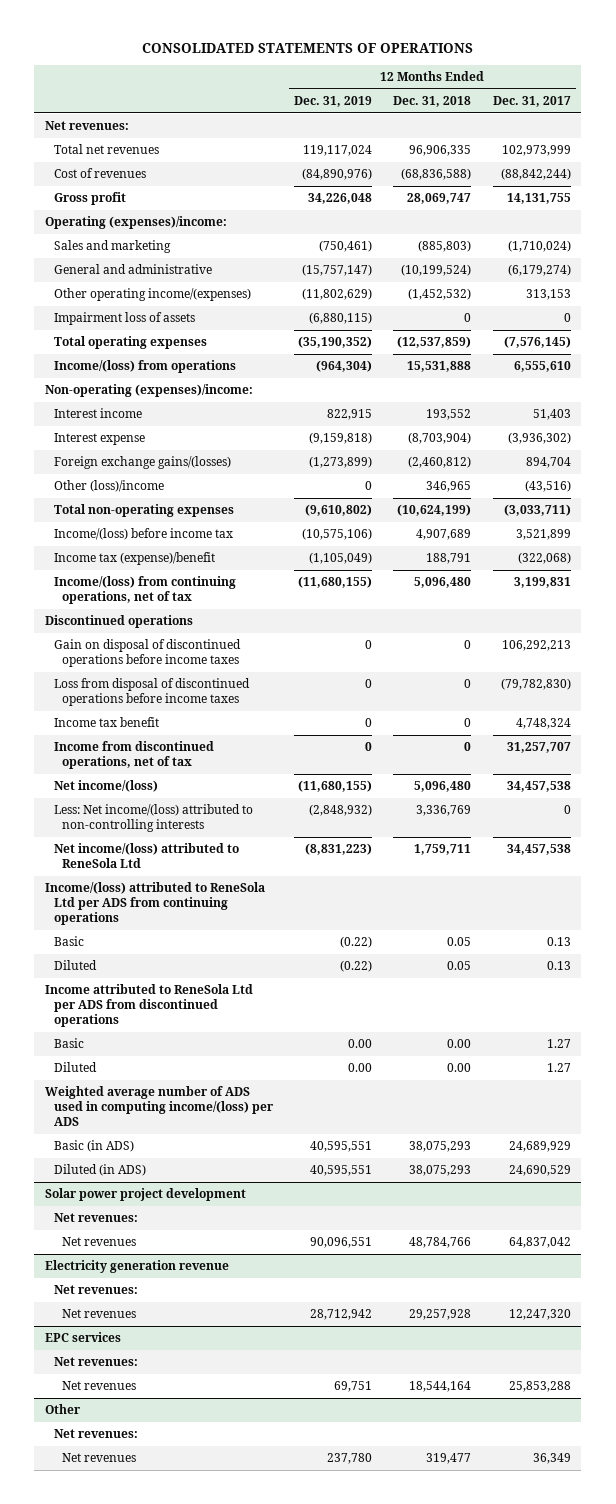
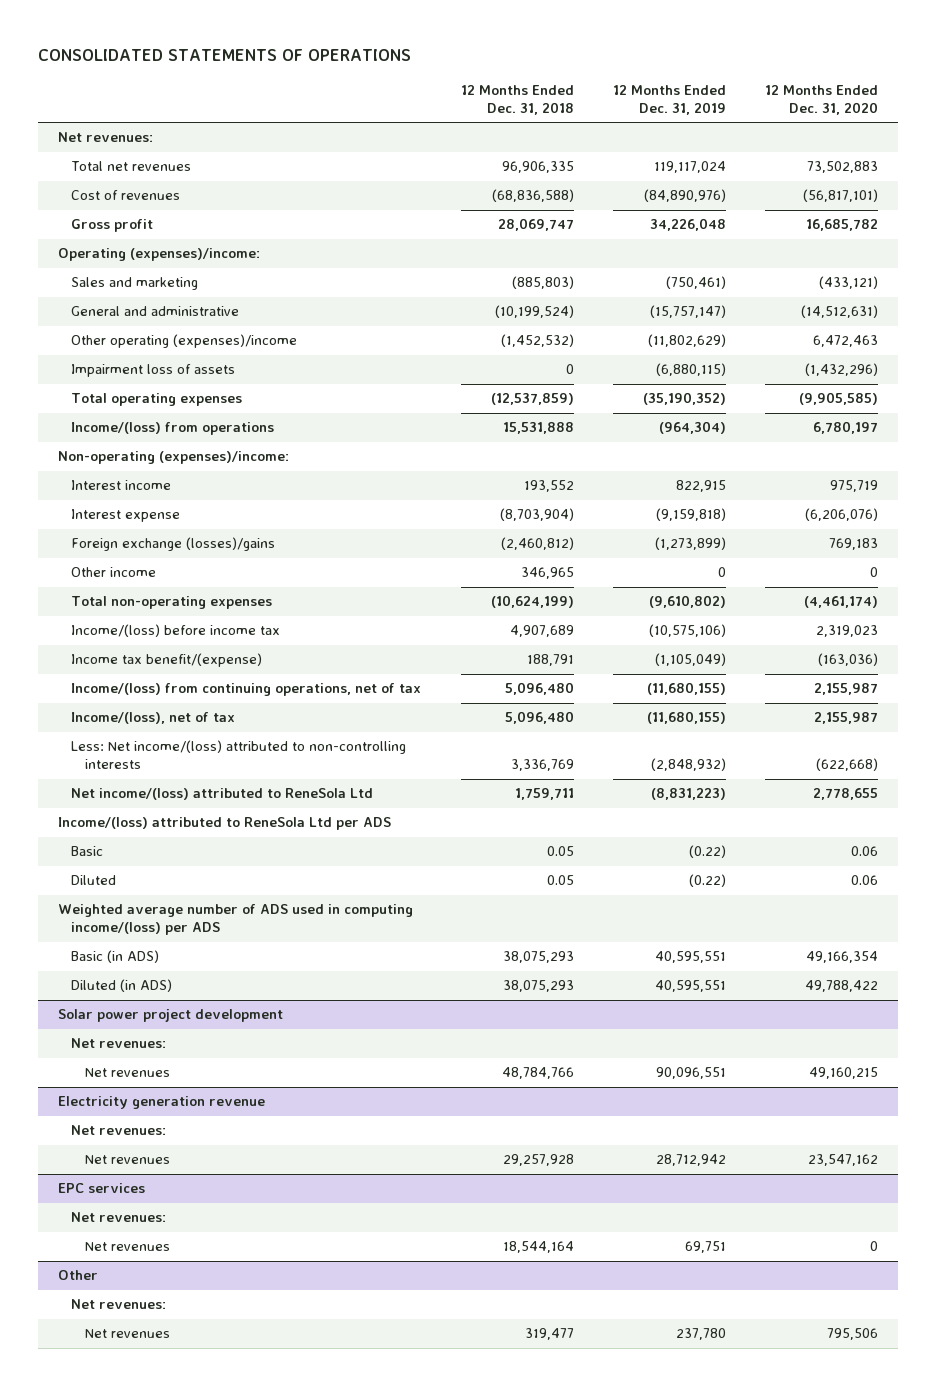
- | 12 Months Ended Dec. 31, 2019 | 12 Months Ended Dec. 31, 2018 | 12 Months Ended Dec. 31, 2017
+ | 12 Months Ended Dec. 31, 2018 | 12 Months Ended Dec. 31, 2019 | 12 Months Ended Dec. 31, 2020
- Other operating income/(expenses) | (11,802,629) | (1,452,532) | 313,153
+ Other operating (expenses)/income | (1,452,532) | (11,802,629) | 6,472,463
- Foreign exchange gains/(losses) | (1,273,899) | (2,460,812) | 894,704
- Other (loss)/income | 0 | 346,965 | (43,516)
+ Foreign exchange (losses)/gains | (2,460,812) | (1,273,899) | 769,183
+ Other income | 346,965 | 0 | 0
- Income tax (expense)/benefit | (1,105,049) | 188,791 | (322,068)
+ Income tax benefit/(expense) | 188,791 | (1,105,049) | (163,036)
- Discontinued operations
- Gain on disposal of discontinued operations before income taxes | 0 | 0 | 106,292,213
- Loss from disposal of discontinued operations before income taxes | 0 | 0 | (79,782,830)
- Income tax benefit | 0 | 0 | 4,748,324
- Income from discontinued operations, net of tax | 0 | 0 | 31,257,707
- Net income/(loss) | (11,680,155) | 5,096,480 | 34,457,538
+ Income/(loss), net of tax | 5,096,480 | (11,680,155) | 2,155,987
- Income/(loss) attributed to ReneSola Ltd per ADS from continuing operations
+ Income/(loss) attributed to ReneSola Ltd per ADS
- Income attributed to ReneSola Ltd per ADS from discontinued operations
- Basic | 0.00 | 0.00 | 1.27
- Diluted | 0.00 | 0.00 | 1.27

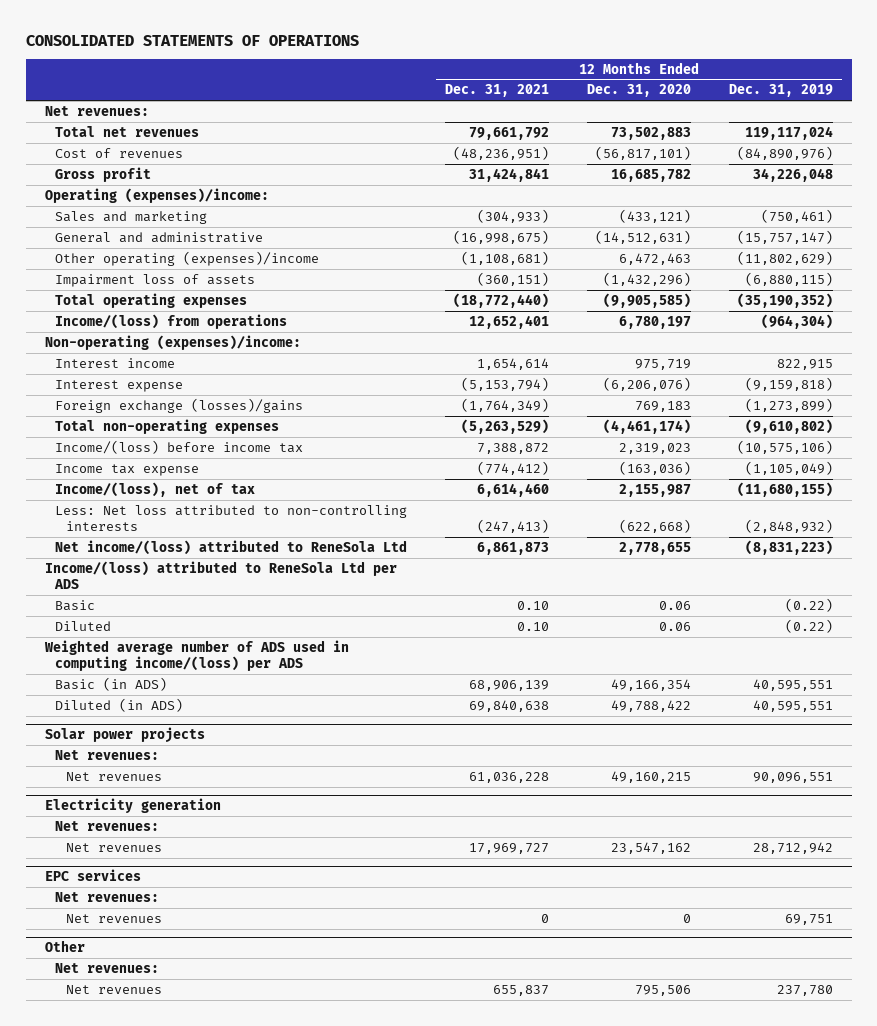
- | 12 Months Ended Dec. 31, 2018 | 12 Months Ended Dec. 31, 2019 | 12 Months Ended Dec. 31, 2020
+ | 12 Months Ended Dec. 31, 2021 | 12 Months Ended Dec. 31, 2020 | 12 Months Ended Dec. 31, 2019
- Other income | 346,965 | 0 | 0
- Income tax benefit/(expense) | 188,791 | (1,105,049) | (163,036)
- Income/(loss) from continuing operations, net of tax | 5,096,480 | (11,680,155) | 2,155,987
+ Income tax expense | (774,412) | (163,036) | (1,105,049)
- Less: Net income/(loss) attributed to non-controlling interests | 3,336,769 | (2,848,932) | (622,668)
+ Less: Net loss attributed to non-controlling interests | (247,413) | (622,668) | (2,848,932)
- Solar power project development
+ Solar power projects
- Electricity generation revenue
+ Electricity generation

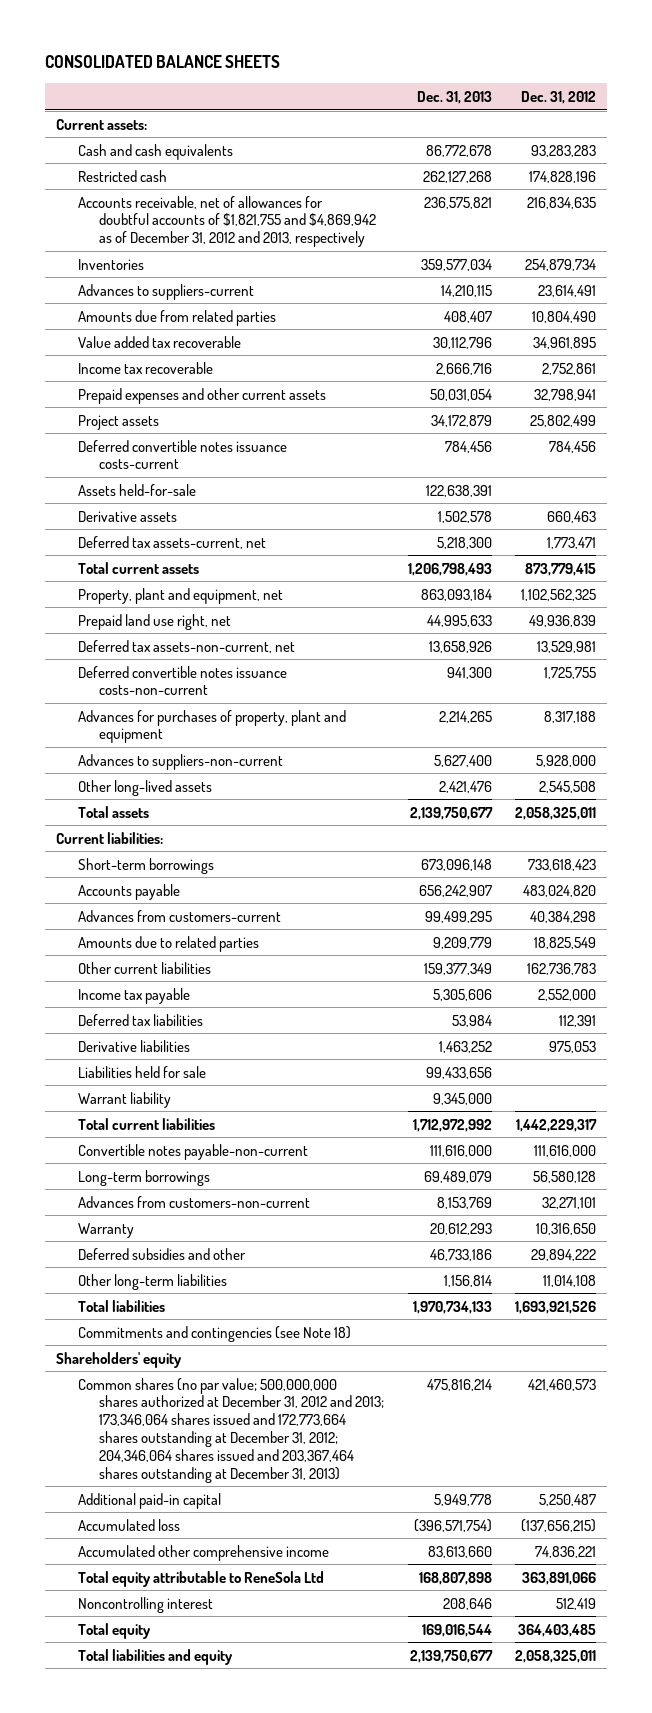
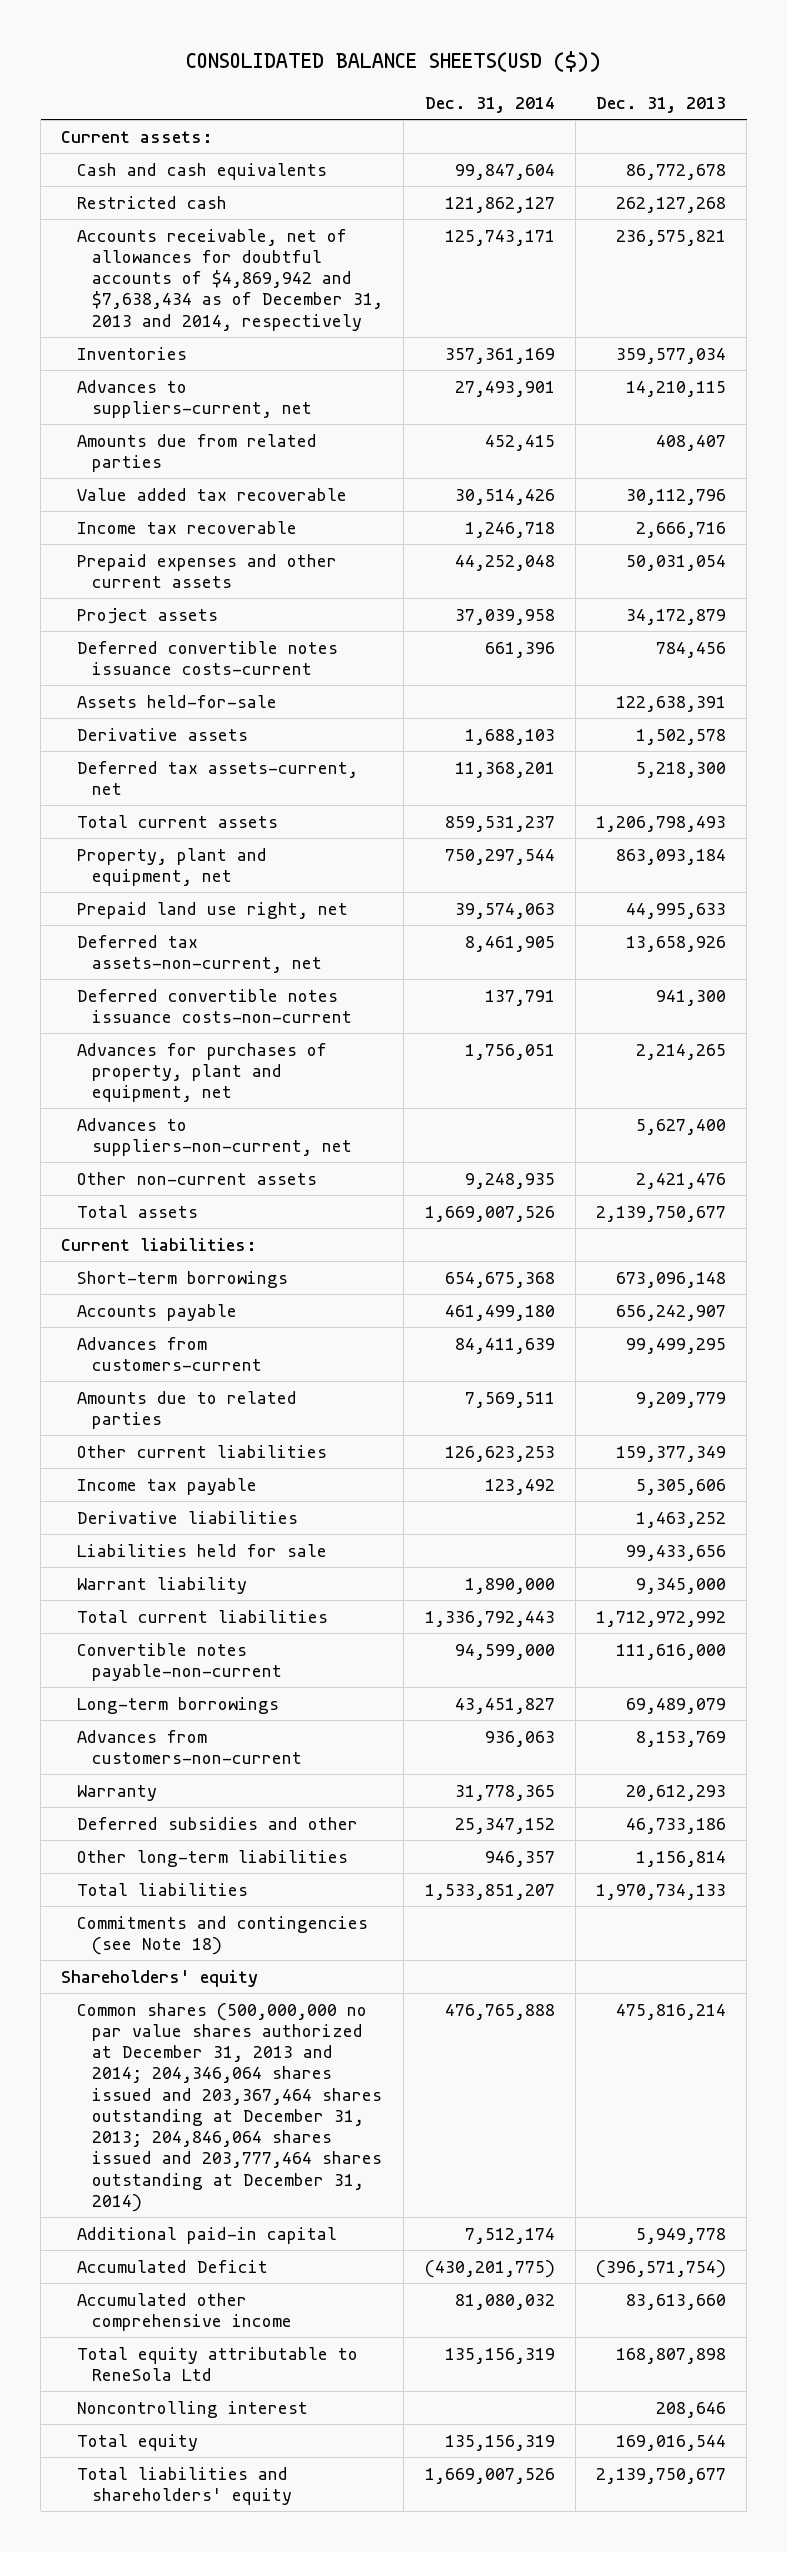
- CONSOLIDATED BALANCE SHEETS
+ CONSOLIDATED BALANCE SHEETS(USD ($))
- | Dec. 31, 2013 | Dec. 31, 2012
+ | Dec. 31, 2014 | Dec. 31, 2013
- Accounts receivable, net of allowances for doubtful accounts of $1,821,755 and $4,869,942 as of December 31, 2012 and 2013, respectively | 236,575,821 | 216,834,635
+ Accounts receivable, net of allowances for doubtful accounts of $4,869,942 and $7,638,434 as of December 31, 2013 and 2014, respectively | 125,743,171 | 236,575,821
- Advances to suppliers-current | 14,210,115 | 23,614,491
+ Advances to suppliers-current, net | 27,493,901 | 14,210,115
- Advances for purchases of property, plant and equipment | 2,214,265 | 8,317,188
- Advances to suppliers-non-current | 5,627,400 | 5,928,000
- Other long-lived assets | 2,421,476 | 2,545,508
+ Advances for purchases of property, plant and equipment, net | 1,756,051 | 2,214,265
+ Advances to suppliers-non-current, net | | 5,627,400
+ Other non-current assets | 9,248,935 | 2,421,476
- Deferred tax liabilities | 53,984 | 112,391
- Common shares (no par value; 500,000,000 shares authorized at December 31, 2012 and 2013; 173,346,064 shares issued and 172,773,664 shares outstanding at December 31, 2012; 204,346,064 shares issued and 203,367,464 shares outstanding at December 31, 2013) | 475,816,214 | 421,460,573
+ Common shares (500,000,000 no par value shares authorized at December 31, 2013 and 2014; 204,346,064 shares issued and 203,367,464 shares outstanding at December 31, 2013; 204,846,064 shares issued and 203,777,464 shares outstanding at December 31, 2014) | 476,765,888 | 475,816,214
- Accumulated loss | (396,571,754) | (137,656,215)
+ Accumulated Deficit | (430,201,775) | (396,571,754)
- Total liabilities and equity | 2,139,750,677 | 2,058,325,011
+ Total liabilities and shareholders' equity | 1,669,007,526 | 2,139,750,677

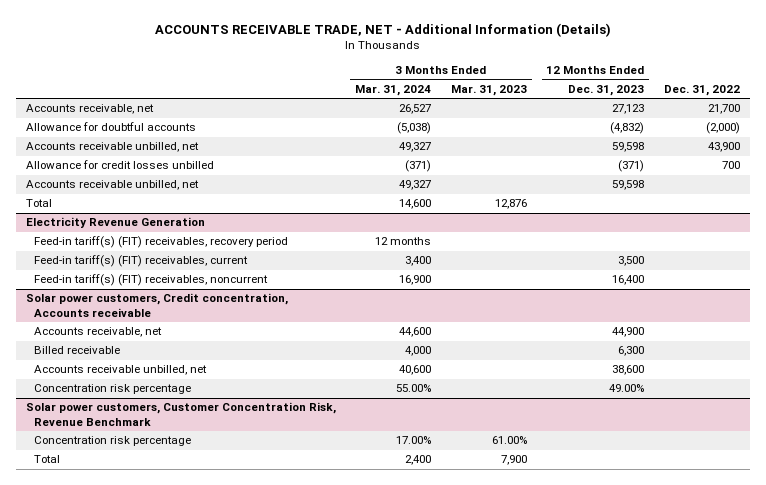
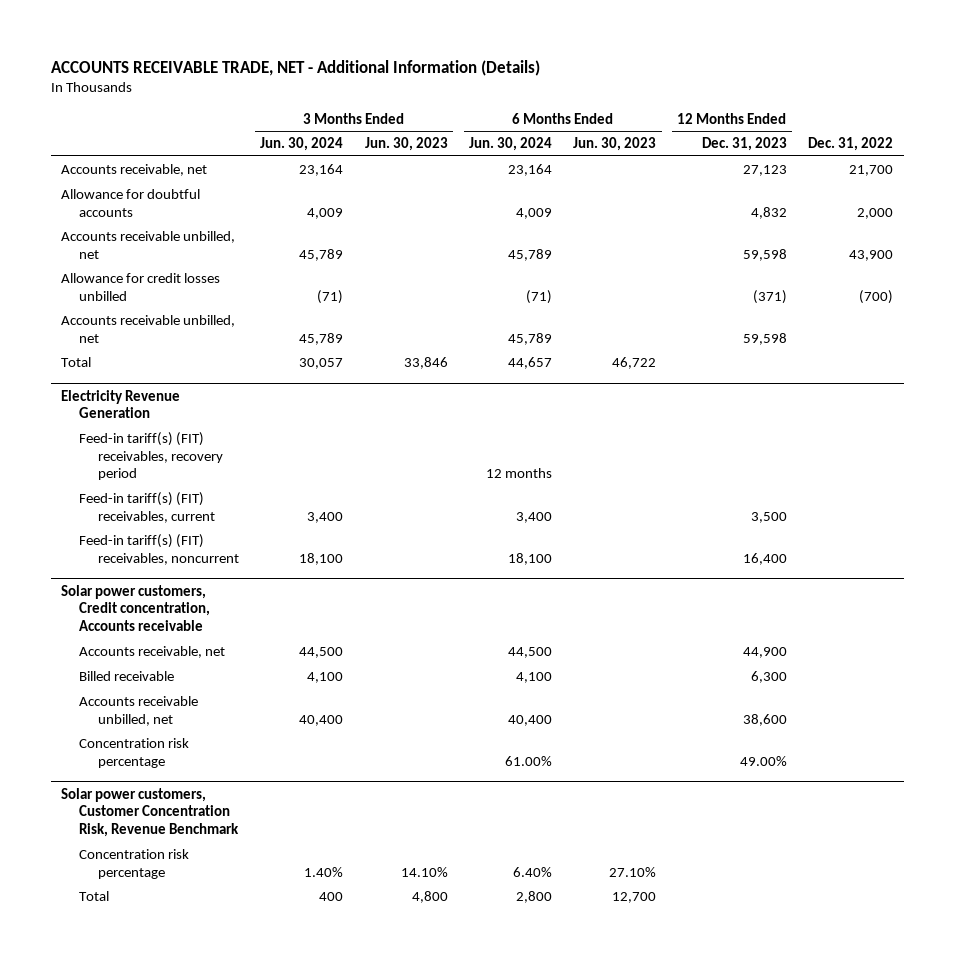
- | 3 Months Ended Mar. 31, 2024 | 3 Months Ended Mar. 31, 2023 | 12 Months Ended Dec. 31, 2023 | Dec. 31, 2022
+ | 3 Months Ended Jun. 30, 2024 | 3 Months Ended Jun. 30, 2023 | 6 Months Ended Jun. 30, 2024 | 6 Months Ended Jun. 30, 2023 | 12 Months Ended Dec. 31, 2023 | Dec. 31, 2022
- Allowance for doubtful accounts | (5,038) | | (4,832) | (2,000)
+ Allowance for doubtful accounts | 4,009 | | 4,009 | | 4,832 | 2,000
- Allowance for credit losses unbilled | (371) | | (371) | 700
+ Allowance for credit losses unbilled | (71) | | (71) | | (371) | (700)

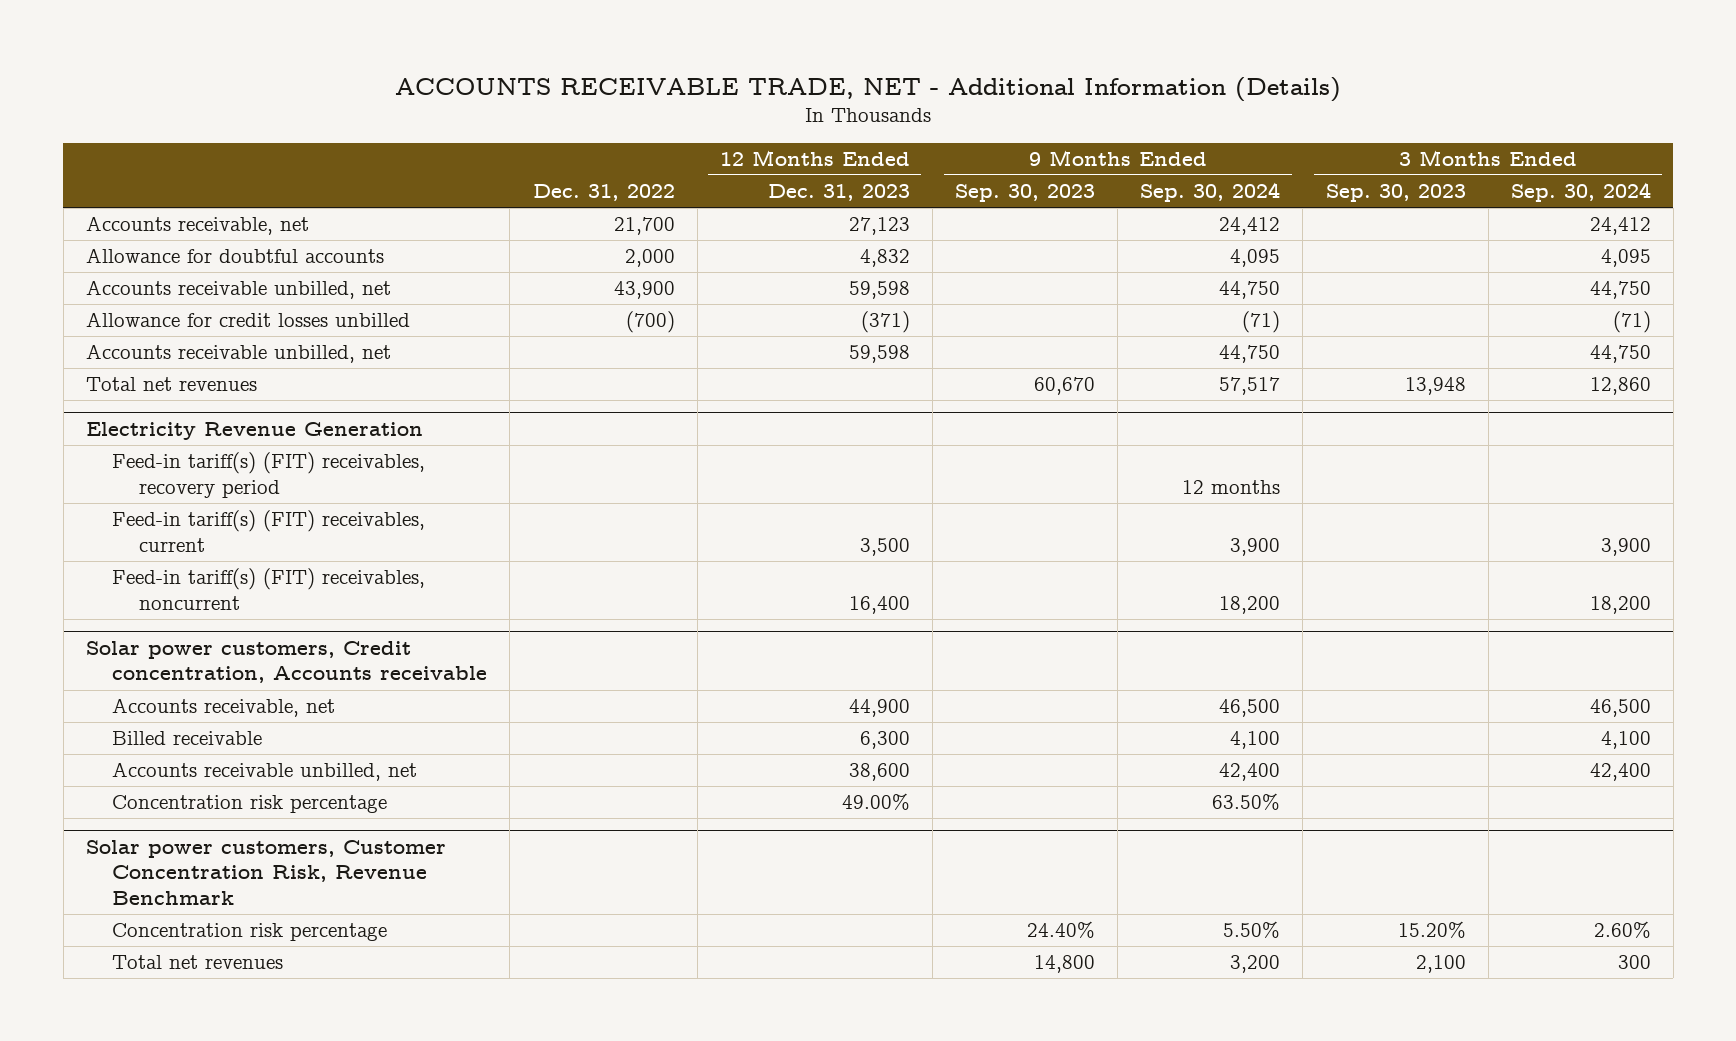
- | 3 Months Ended Jun. 30, 2024 | 3 Months Ended Jun. 30, 2023 | 6 Months Ended Jun. 30, 2024 | 6 Months Ended Jun. 30, 2023 | 12 Months Ended Dec. 31, 2023 | Dec. 31, 2022
+ | Dec. 31, 2022 | 12 Months Ended Dec. 31, 2023 | 9 Months Ended Sep. 30, 2023 | 9 Months Ended Sep. 30, 2024 | 3 Months Ended Sep. 30, 2023 | 3 Months Ended Sep. 30, 2024
- Total | 30,057 | 33,846 | 44,657 | 46,722 | |
+ Total net revenues | | | 60,670 | 57,517 | 13,948 | 12,860
@ Solar power customers, Customer Concentration Risk, Revenue Benchmark
- Total | 400 | 4,800 | 2,800 | 12,700 | |
+ Total net revenues | | | 14,800 | 3,200 | 2,100 | 300

